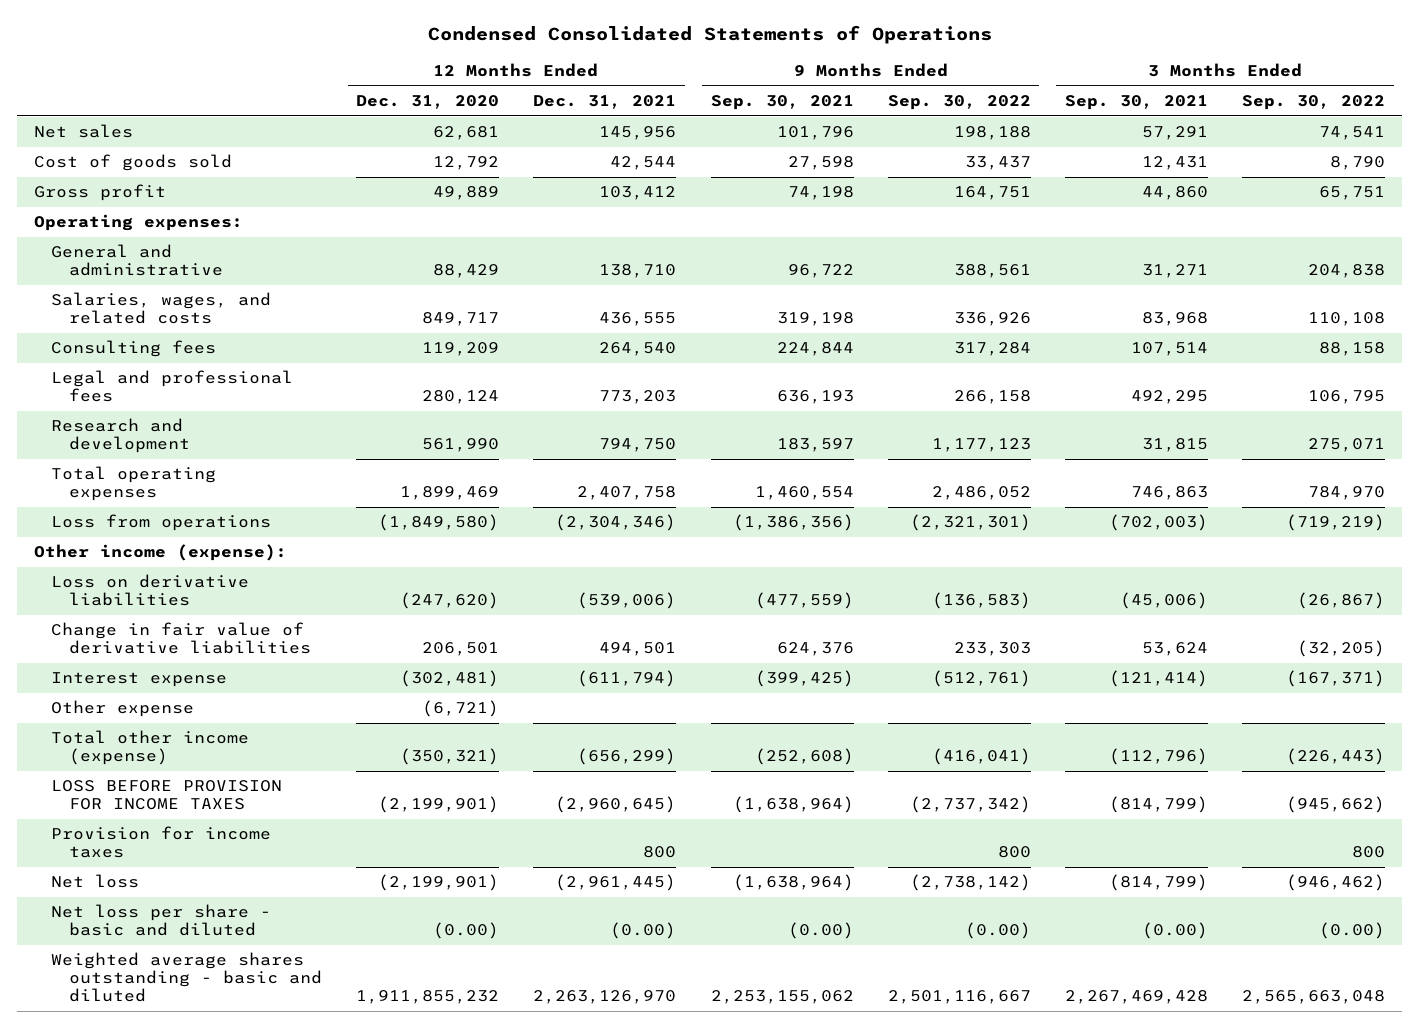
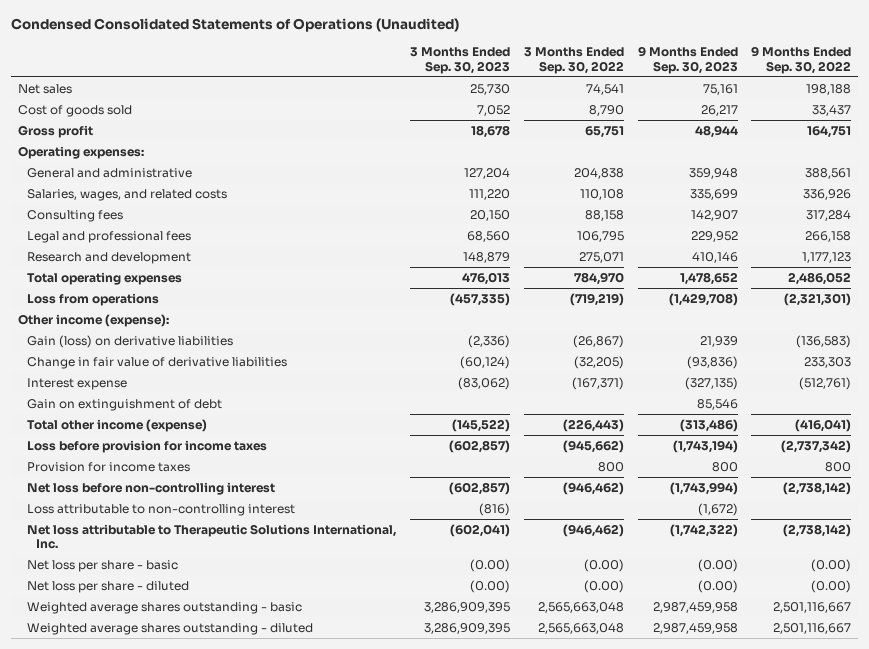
- Condensed Consolidated Statements of Operations
+ Condensed Consolidated Statements of Operations (Unaudited)
- | 12 Months Ended Dec. 31, 2020 | 12 Months Ended Dec. 31, 2021 | 9 Months Ended Sep. 30, 2021 | 9 Months Ended Sep. 30, 2022 | 3 Months Ended Sep. 30, 2021 | 3 Months Ended Sep. 30, 2022
+ | 3 Months Ended Sep. 30, 2023 | 3 Months Ended Sep. 30, 2022 | 9 Months Ended Sep. 30, 2023 | 9 Months Ended Sep. 30, 2022
- Loss on derivative liabilities | (247,620) | (539,006) | (477,559) | (136,583) | (45,006) | (26,867)
+ Gain (loss) on derivative liabilities | (2,336) | (26,867) | 21,939 | (136,583)
- Other expense | (6,721) | | | | |
+ Gain on extinguishment of debt | | | 85,546 |
- LOSS BEFORE PROVISION FOR INCOME TAXES | (2,199,901) | (2,960,645) | (1,638,964) | (2,737,342) | (814,799) | (945,662)
+ Loss before provision for income taxes | (602,857) | (945,662) | (1,743,194) | (2,737,342)
- Net loss | (2,199,901) | (2,961,445) | (1,638,964) | (2,738,142) | (814,799) | (946,462)
- Net loss per share - basic and diluted | (0.00) | (0.00) | (0.00) | (0.00) | (0.00) | (0.00)
- Weighted average shares outstanding - basic and diluted | 1,911,855,232 | 2,263,126,970 | 2,253,155,062 | 2,501,116,667 | 2,267,469,428 | 2,565,663,048
+ Net loss before non-controlling interest | (602,857) | (946,462) | (1,743,994) | (2,738,142)
+ Loss attributable to non-controlling interest | (816) | | (1,672) |
+ Net loss attributable to Therapeutic Solutions International, Inc. | (602,041) | (946,462) | (1,742,322) | (2,738,142)
+ Net loss per share - basic | (0.00) | (0.00) | (0.00) | (0.00)
+ Net loss per share - diluted | (0.00) | (0.00) | (0.00) | (0.00)
+ Weighted average shares outstanding - basic | 3,286,909,395 | 2,565,663,048 | 2,987,459,958 | 2,501,116,667
+ Weighted average shares outstanding - diluted | 3,286,909,395 | 2,565,663,048 | 2,987,459,958 | 2,501,116,667

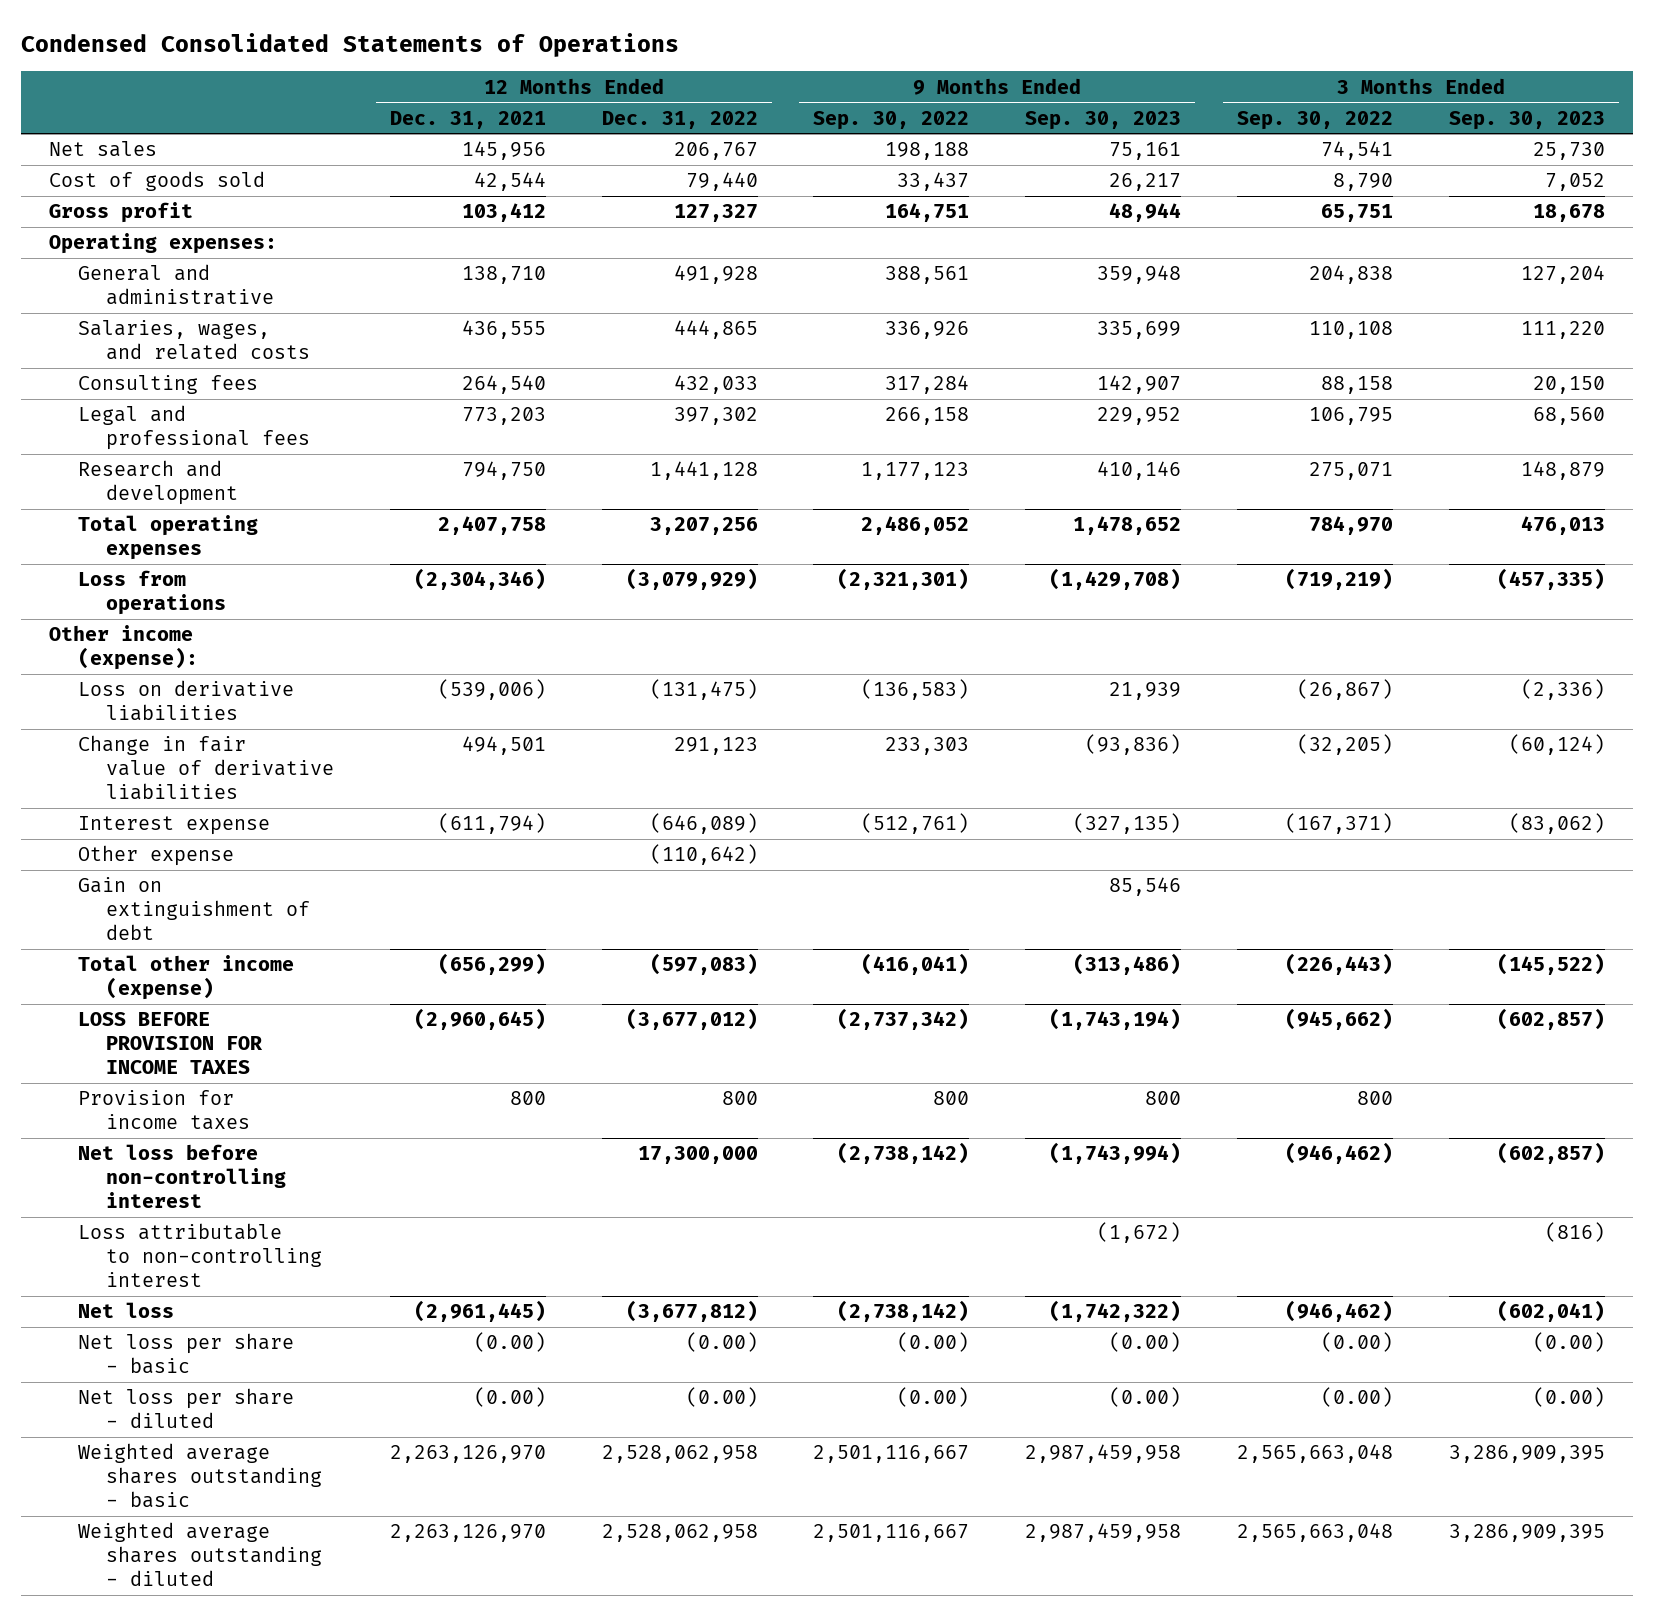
- Condensed Consolidated Statements of Operations (Unaudited)
+ Condensed Consolidated Statements of Operations
- | 3 Months Ended Sep. 30, 2023 | 3 Months Ended Sep. 30, 2022 | 9 Months Ended Sep. 30, 2023 | 9 Months Ended Sep. 30, 2022
+ | 12 Months Ended Dec. 31, 2021 | 12 Months Ended Dec. 31, 2022 | 9 Months Ended Sep. 30, 2022 | 9 Months Ended Sep. 30, 2023 | 3 Months Ended Sep. 30, 2022 | 3 Months Ended Sep. 30, 2023
- Gain (loss) on derivative liabilities | (2,336) | (26,867) | 21,939 | (136,583)
+ Loss on derivative liabilities | (539,006) | (131,475) | (136,583) | 21,939 | (26,867) | (2,336)
+ Other expense | | (110,642) | | | |
- Loss before provision for income taxes | (602,857) | (945,662) | (1,743,194) | (2,737,342)
+ LOSS BEFORE PROVISION FOR INCOME TAXES | (2,960,645) | (3,677,012) | (2,737,342) | (1,743,194) | (945,662) | (602,857)
- Net loss attributable to Therapeutic Solutions International, Inc. | (602,041) | (946,462) | (1,742,322) | (2,738,142)
+ Net loss | (2,961,445) | (3,677,812) | (2,738,142) | (1,742,322) | (946,462) | (602,041)

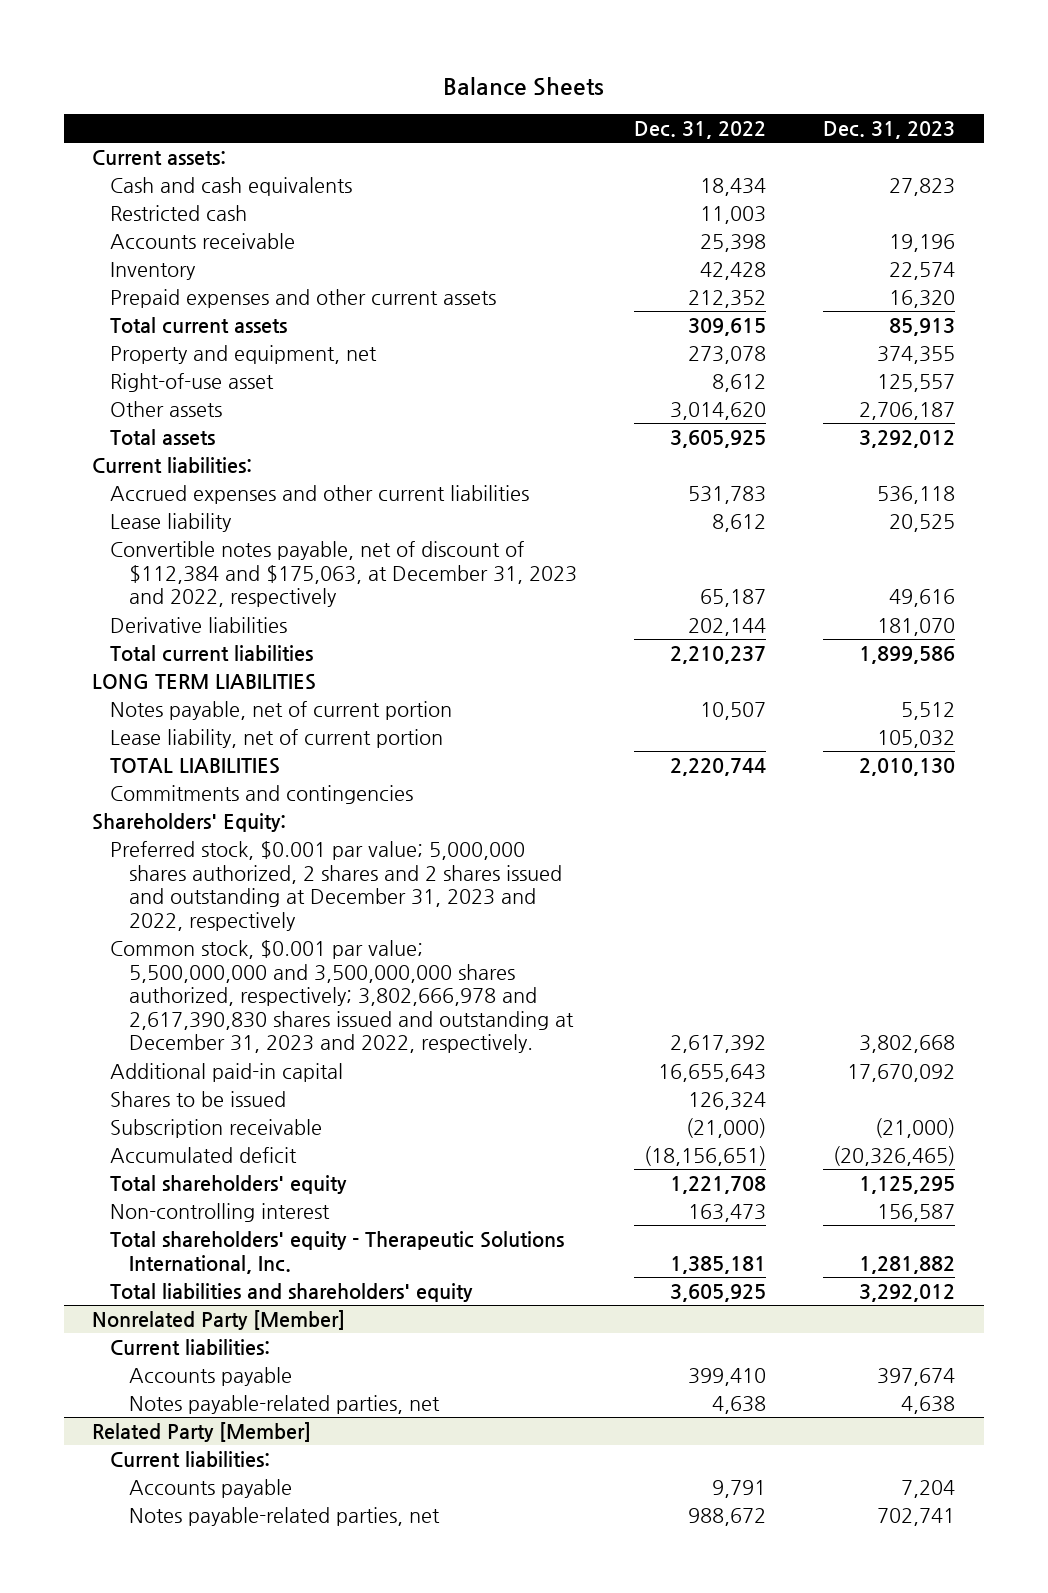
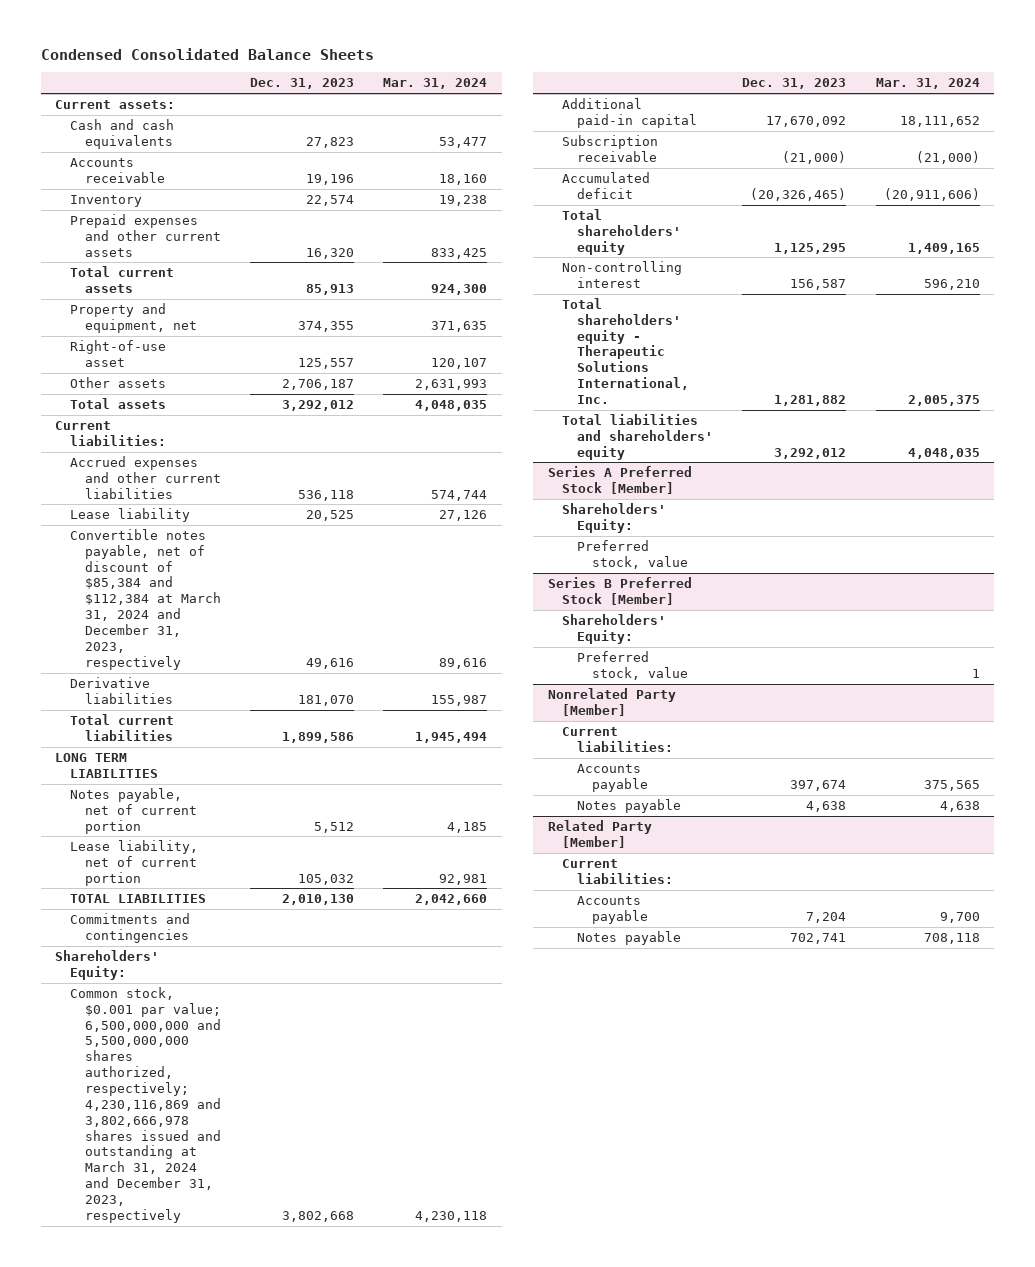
- Balance Sheets
+ Condensed Consolidated Balance Sheets
- | Dec. 31, 2022 | Dec. 31, 2023
+ | Dec. 31, 2023 | Mar. 31, 2024
- Restricted cash | 11,003 |
- Convertible notes payable, net of discount of $112,384 and $175,063, at December 31, 2023 and 2022, respectively | 65,187 | 49,616
+ Convertible notes payable, net of discount of $85,384 and $112,384 at March 31, 2024 and December 31, 2023, respectively | 49,616 | 89,616
- Preferred stock, $0.001 par value; 5,000,000 shares authorized, 2 shares and 2 shares issued and outstanding at December 31, 2023 and 2022, respectively
- Common stock, $0.001 par value; 5,500,000,000 and 3,500,000,000 shares authorized, respectively; 3,802,666,978 and 2,617,390,830 shares issued and outstanding at December 31, 2023 and 2022, respectively. | 2,617,392 | 3,802,668
+ Common stock, $0.001 par value; 6,500,000,000 and 5,500,000,000 shares authorized, respectively; 4,230,116,869 and 3,802,666,978 shares issued and outstanding at March 31, 2024 and December 31, 2023, respectively | 3,802,668 | 4,230,118
- Shares to be issued | 126,324 |
+ Series A Preferred Stock [Member]
+ Shareholders' Equity:
+ Preferred stock, value
+ Series B Preferred Stock [Member]
+ Shareholders' Equity:
+ Preferred stock, value | | 1
@ Nonrelated Party [Member]
- Notes payable-related parties, net | 4,638 | 4,638
+ Notes payable | 4,638 | 4,638
@ Related Party [Member]
- Notes payable-related parties, net | 988,672 | 702,741
+ Notes payable | 702,741 | 708,118

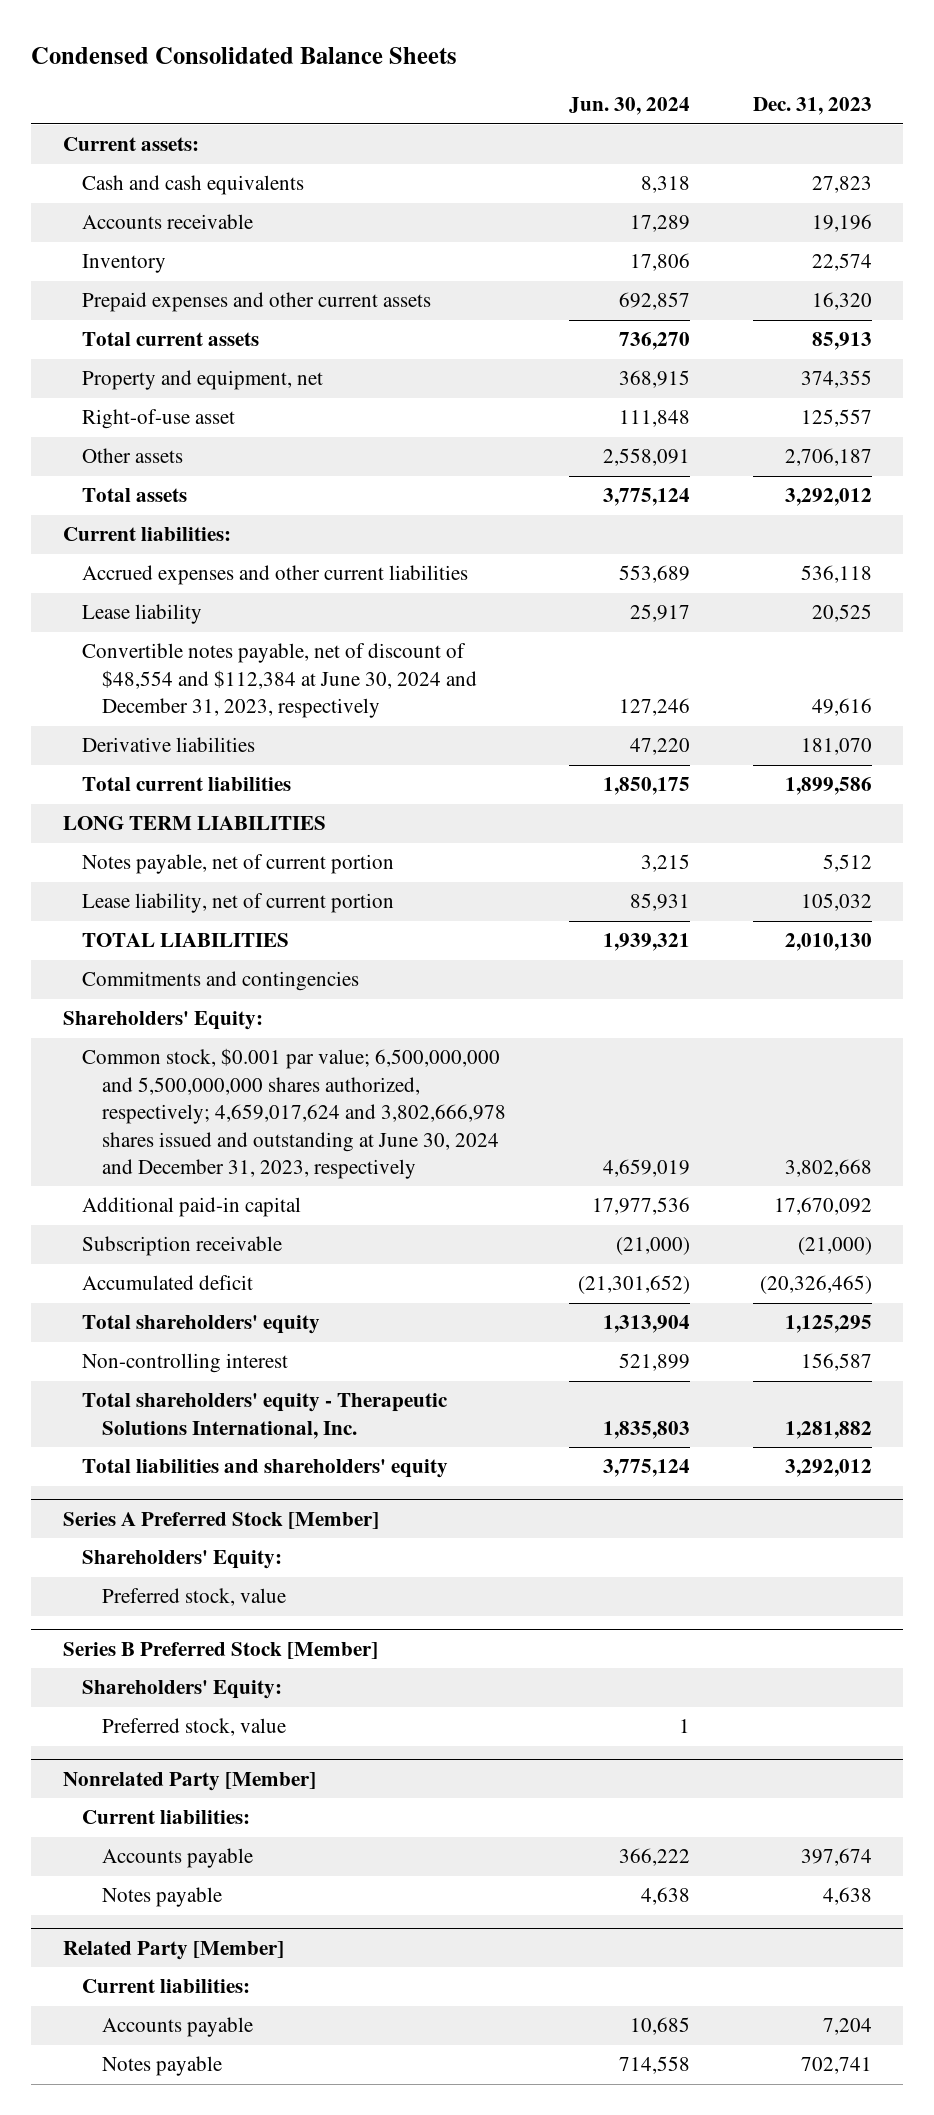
- | Dec. 31, 2023 | Mar. 31, 2024
+ | Jun. 30, 2024 | Dec. 31, 2023
- Convertible notes payable, net of discount of $85,384 and $112,384 at March 31, 2024 and December 31, 2023, respectively | 49,616 | 89,616
+ Convertible notes payable, net of discount of $48,554 and $112,384 at June 30, 2024 and December 31, 2023, respectively | 127,246 | 49,616
- Common stock, $0.001 par value; 6,500,000,000 and 5,500,000,000 shares authorized, respectively; 4,230,116,869 and 3,802,666,978 shares issued and outstanding at March 31, 2024 and December 31, 2023, respectively | 3,802,668 | 4,230,118
+ Common stock, $0.001 par value; 6,500,000,000 and 5,500,000,000 shares authorized, respectively; 4,659,017,624 and 3,802,666,978 shares issued and outstanding at June 30, 2024 and December 31, 2023, respectively | 4,659,019 | 3,802,668

